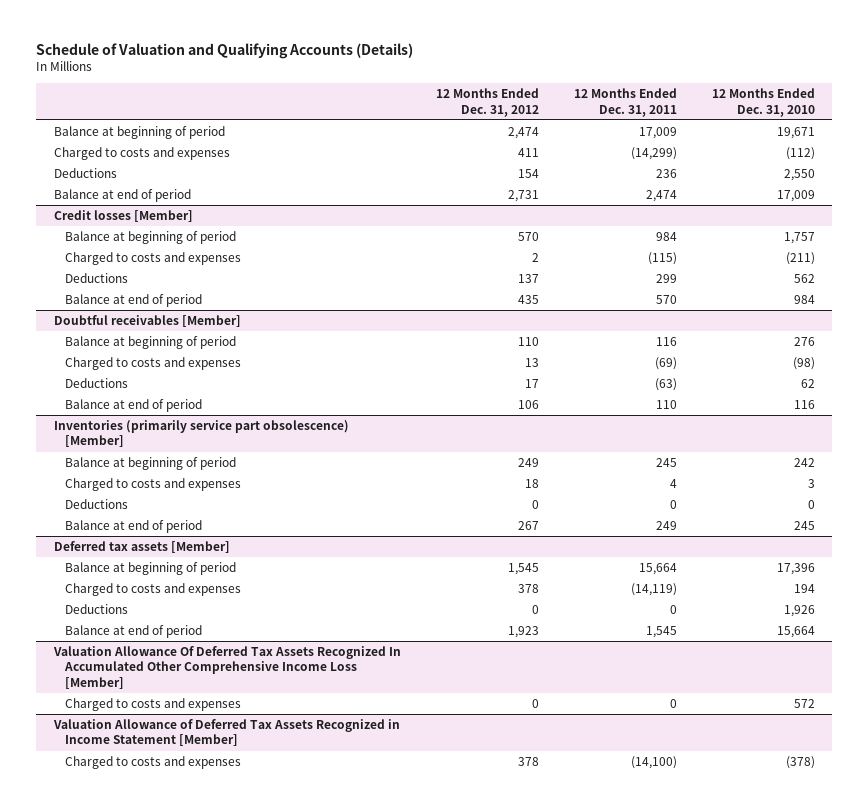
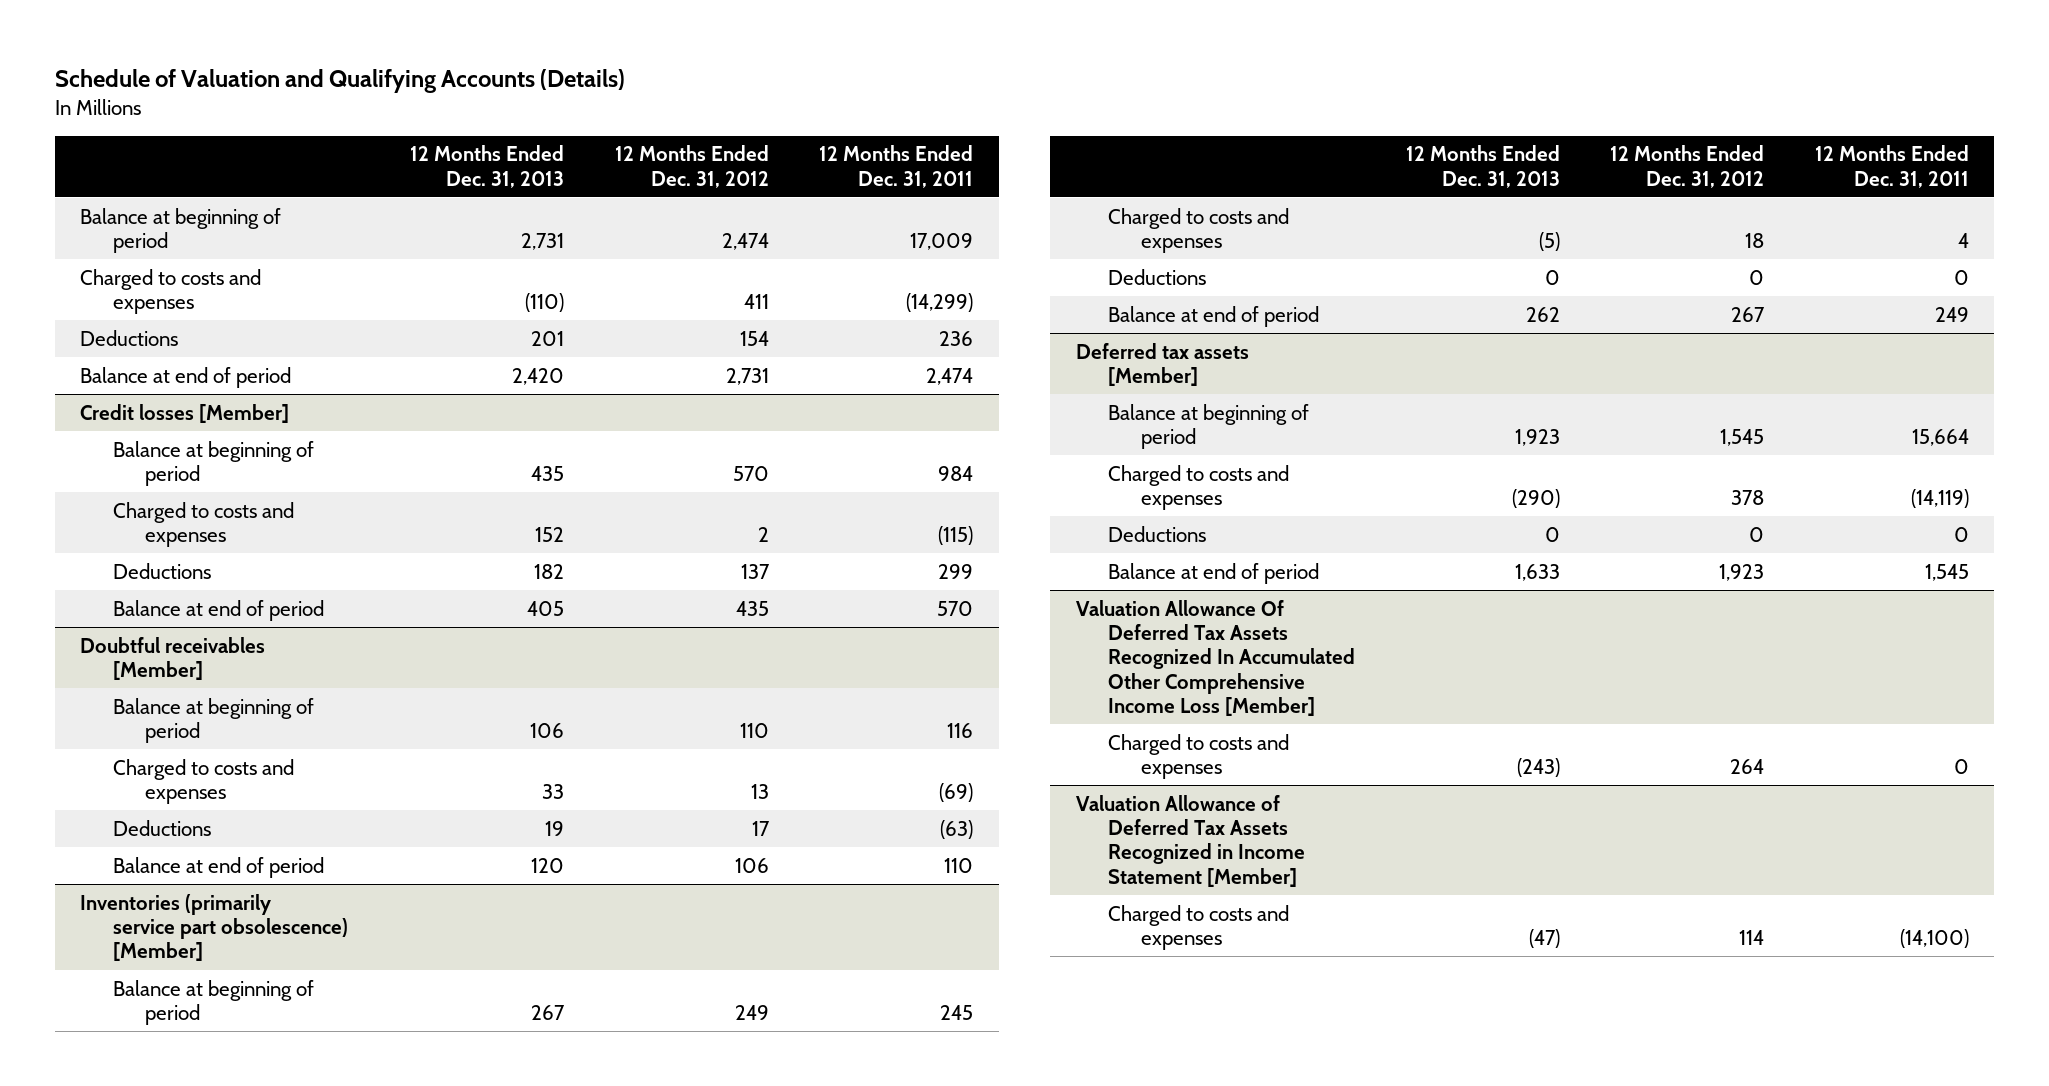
- | 12 Months Ended Dec. 31, 2012 | 12 Months Ended Dec. 31, 2011 | 12 Months Ended Dec. 31, 2010
+ | 12 Months Ended Dec. 31, 2013 | 12 Months Ended Dec. 31, 2012 | 12 Months Ended Dec. 31, 2011
@ Valuation Allowance Of Deferred Tax Assets Recognized In Accumulated Other Comprehensive Income Loss [Member]
- Charged to costs and expenses | 0 | 0 | 572
+ Charged to costs and expenses | (243) | 264 | 0
@ Valuation Allowance of Deferred Tax Assets Recognized in Income Statement [Member]
- Charged to costs and expenses | 378 | (14,100) | (378)
+ Charged to costs and expenses | (47) | 114 | (14,100)

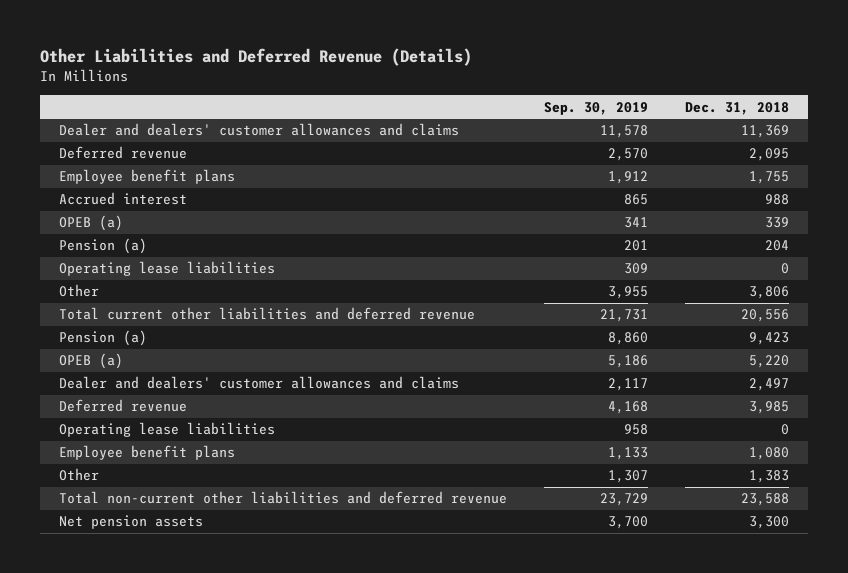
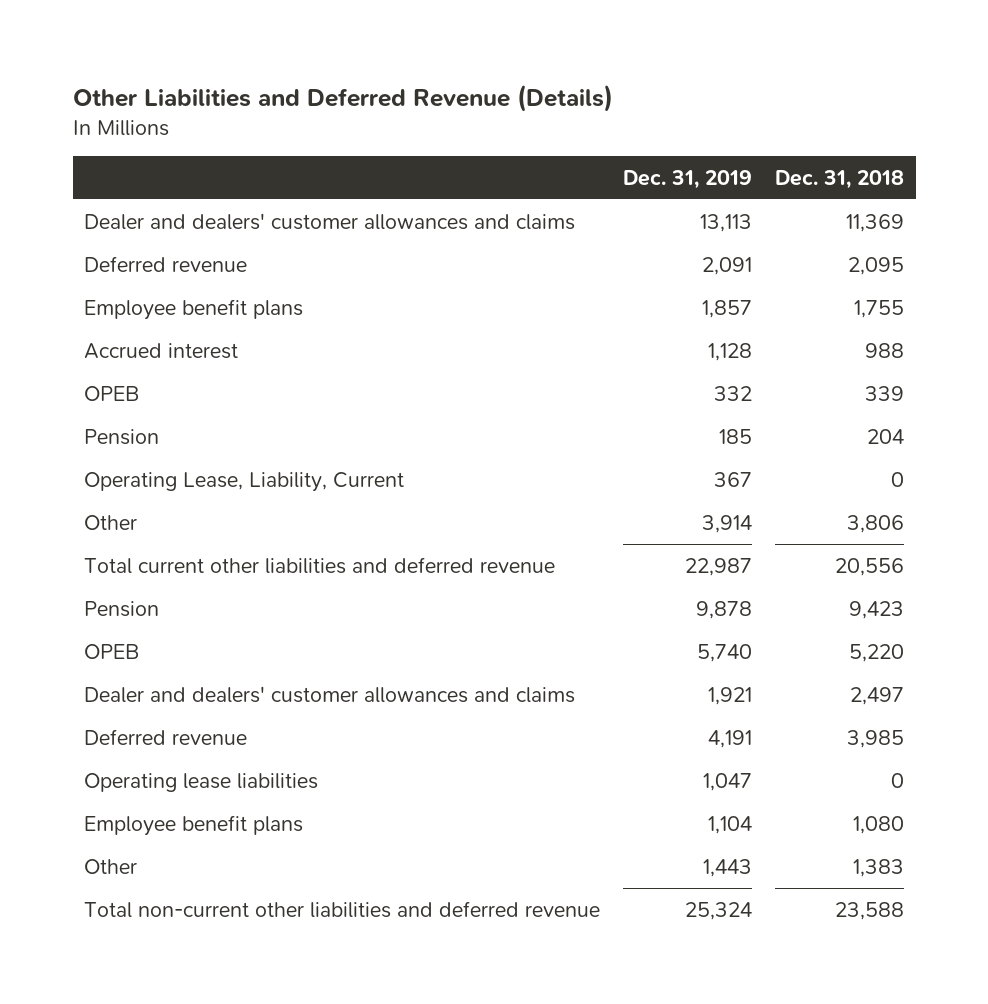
- | Sep. 30, 2019 | Dec. 31, 2018
+ | Dec. 31, 2019 | Dec. 31, 2018
- OPEB (a) | 341 | 339
- Pension (a) | 201 | 204
- Operating lease liabilities | 309 | 0
+ OPEB | 332 | 339
+ Pension | 185 | 204
+ Operating Lease, Liability, Current | 367 | 0
- Pension (a) | 8,860 | 9,423
- OPEB (a) | 5,186 | 5,220
+ Pension | 9,878 | 9,423
+ OPEB | 5,740 | 5,220
- Net pension assets | 3,700 | 3,300

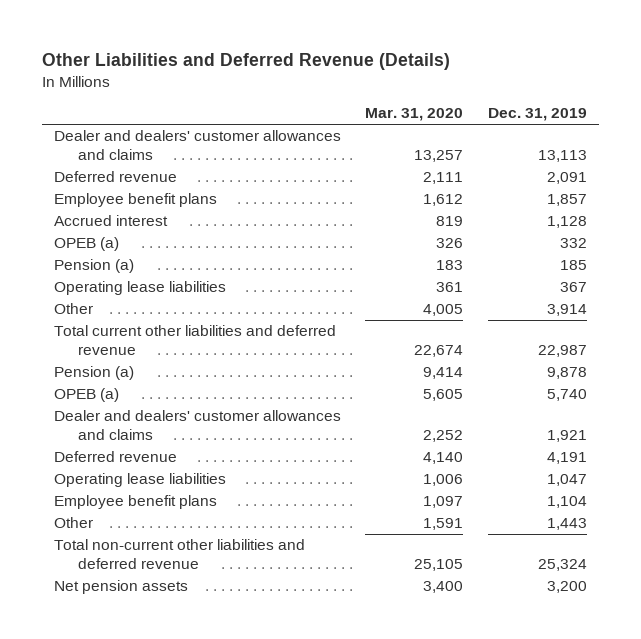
- | Dec. 31, 2019 | Dec. 31, 2018
+ | Mar. 31, 2020 | Dec. 31, 2019
- OPEB | 332 | 339
- Pension | 185 | 204
- Operating Lease, Liability, Current | 367 | 0
+ OPEB (a) | 326 | 332
+ Pension (a) | 183 | 185
+ Operating lease liabilities | 361 | 367
- Pension | 9,878 | 9,423
- OPEB | 5,740 | 5,220
+ Pension (a) | 9,414 | 9,878
+ OPEB (a) | 5,605 | 5,740
+ Net pension assets | 3,400 | 3,200

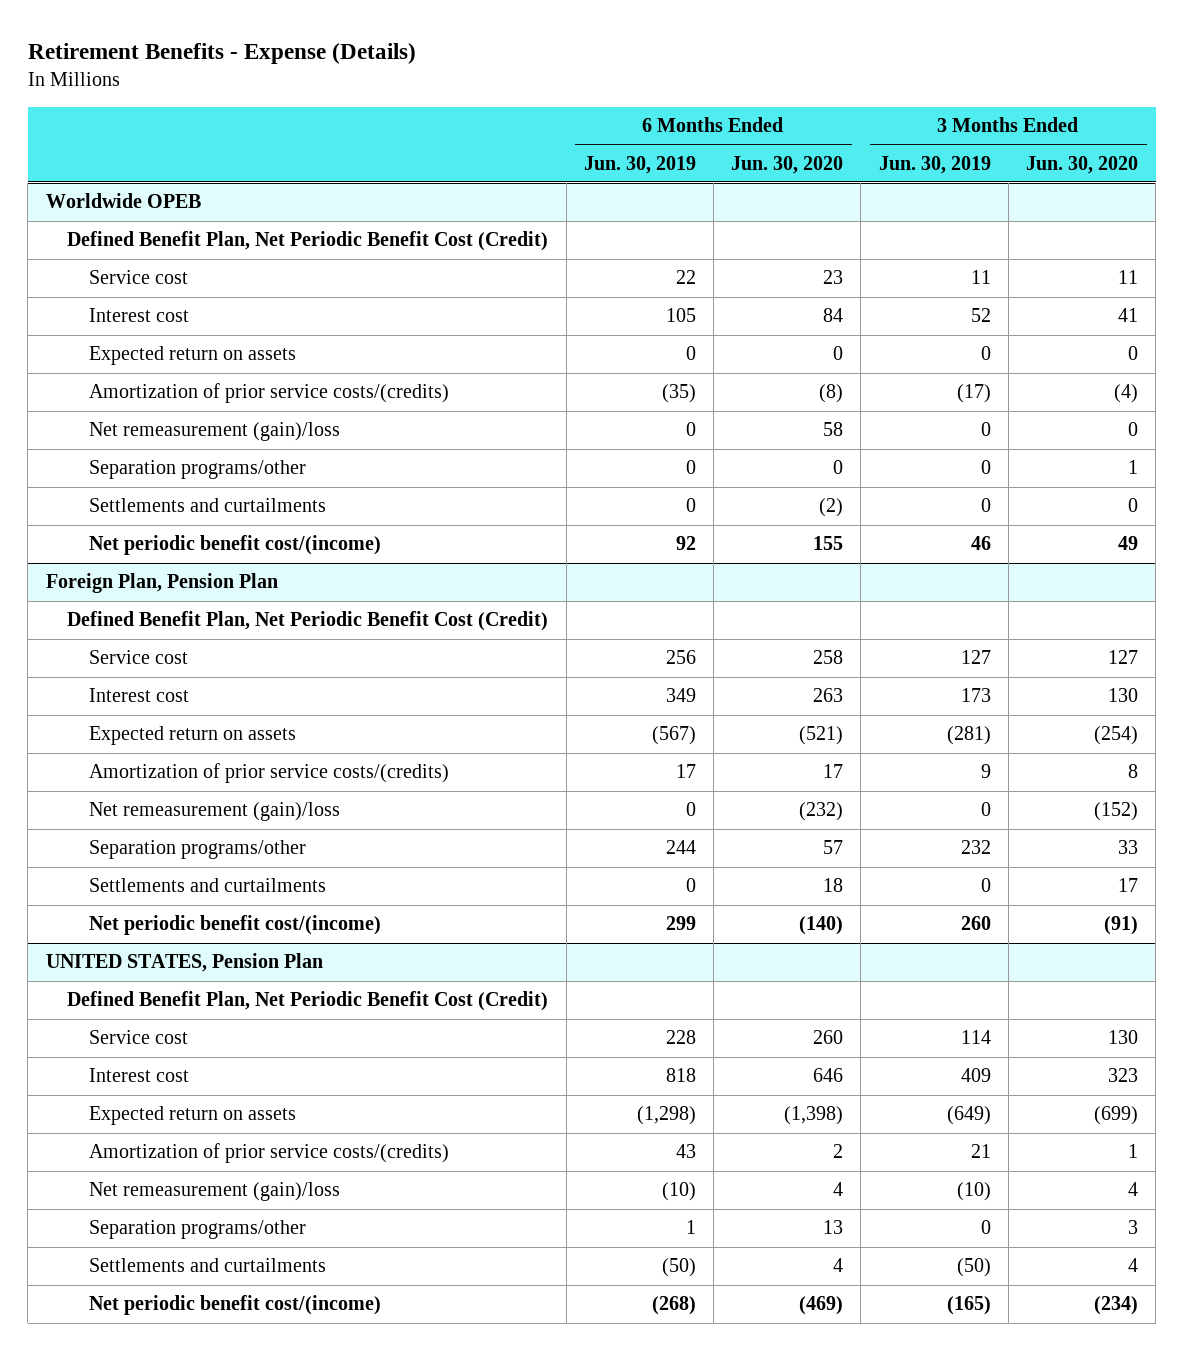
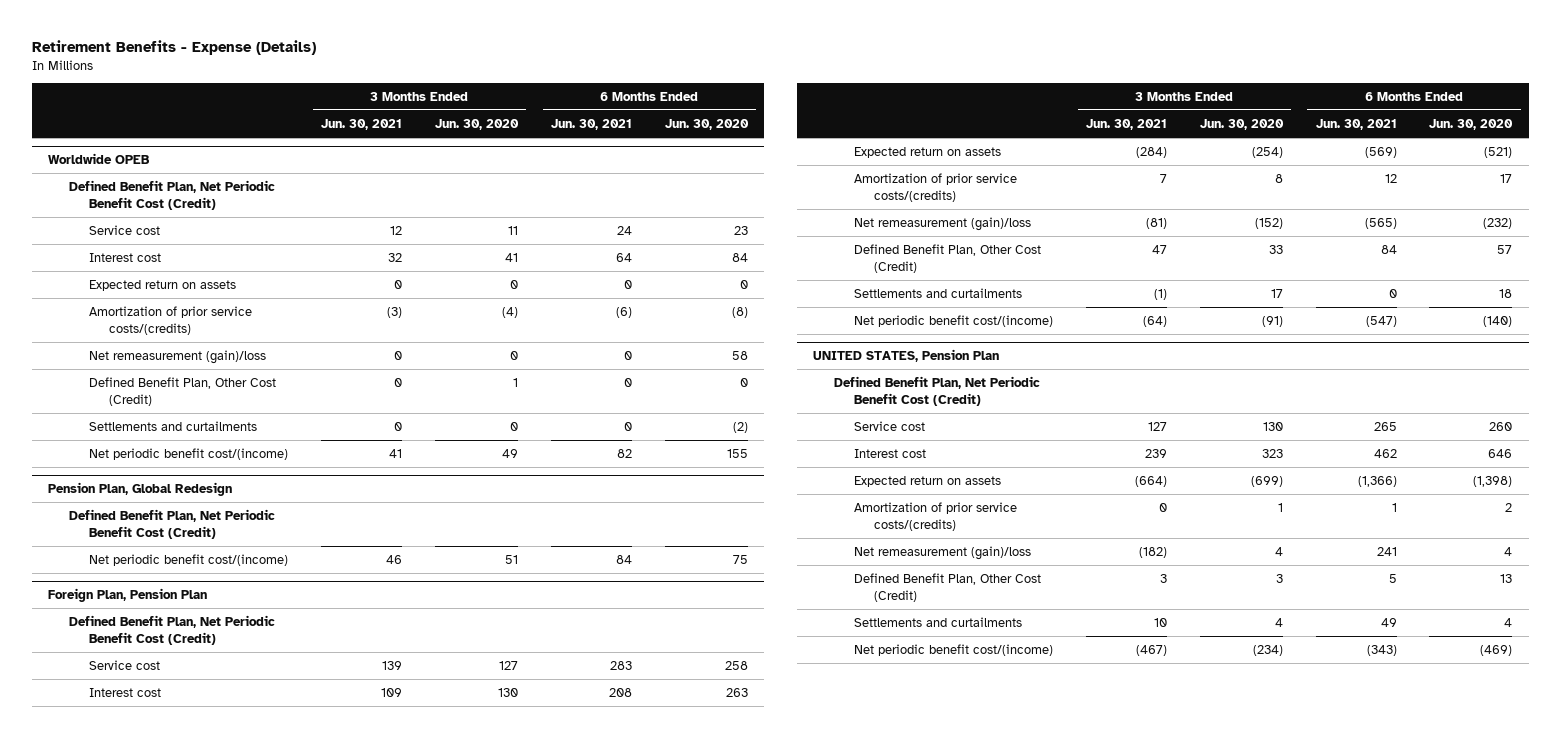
- | 6 Months Ended Jun. 30, 2019 | 6 Months Ended Jun. 30, 2020 | 3 Months Ended Jun. 30, 2019 | 3 Months Ended Jun. 30, 2020
+ | 3 Months Ended Jun. 30, 2021 | 3 Months Ended Jun. 30, 2020 | 6 Months Ended Jun. 30, 2021 | 6 Months Ended Jun. 30, 2020
@ Worldwide OPEB
- Separation programs/other | 0 | 0 | 0 | 1
+ Defined Benefit Plan, Other Cost (Credit) | 0 | 1 | 0 | 0
+ Pension Plan, Global Redesign
+ Defined Benefit Plan, Net Periodic Benefit Cost (Credit)
+ Net periodic benefit cost/(income) | 46 | 51 | 84 | 75
@ Foreign Plan, Pension Plan
- Separation programs/other | 244 | 57 | 232 | 33
+ Defined Benefit Plan, Other Cost (Credit) | 47 | 33 | 84 | 57
@ UNITED STATES, Pension Plan
- Separation programs/other | 1 | 13 | 0 | 3
+ Defined Benefit Plan, Other Cost (Credit) | 3 | 3 | 5 | 13

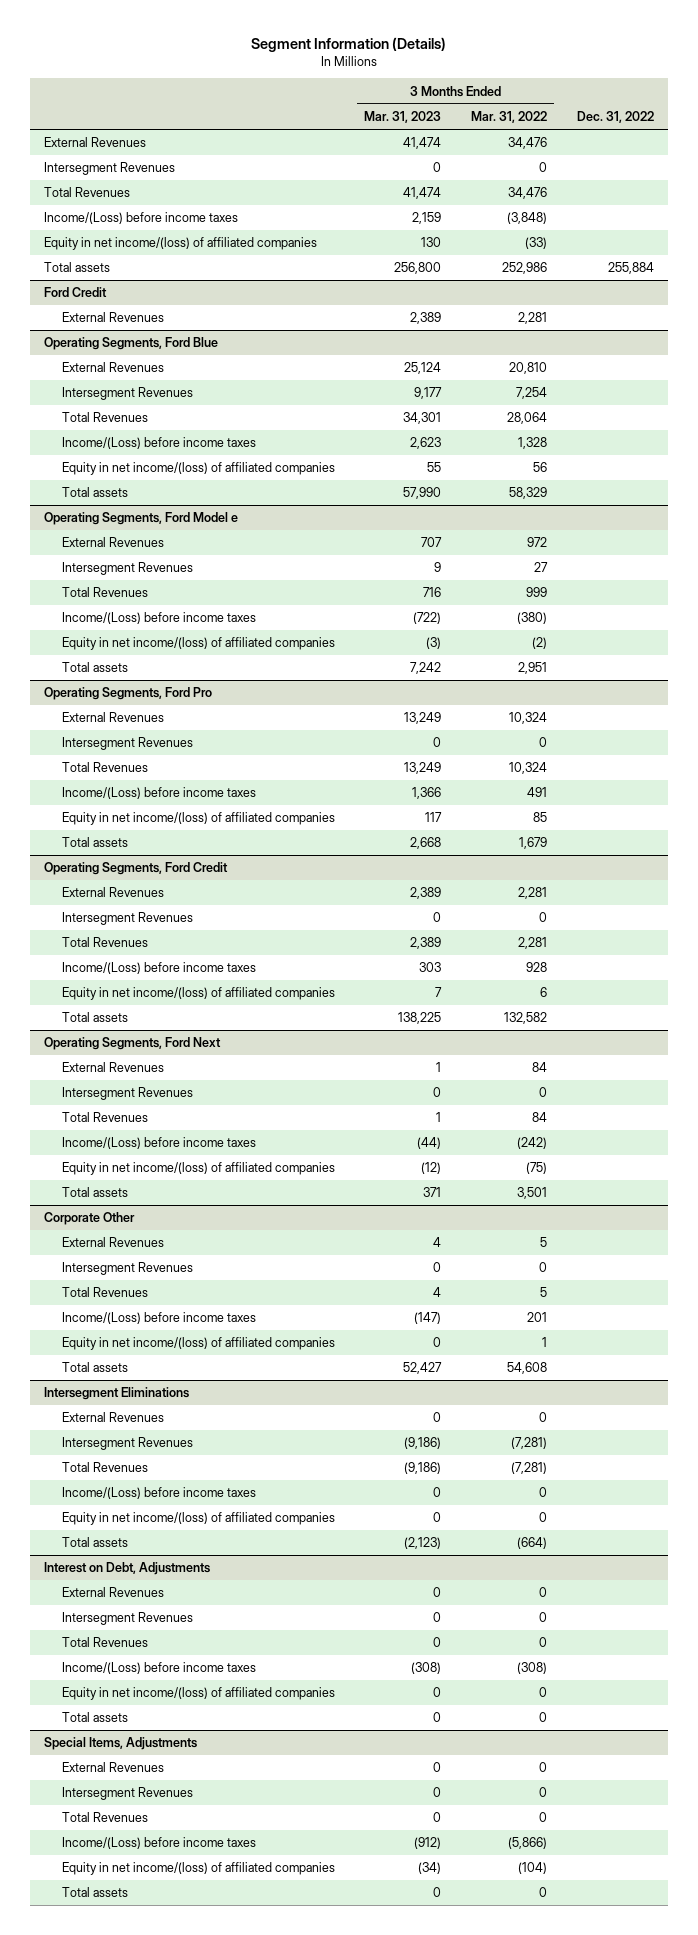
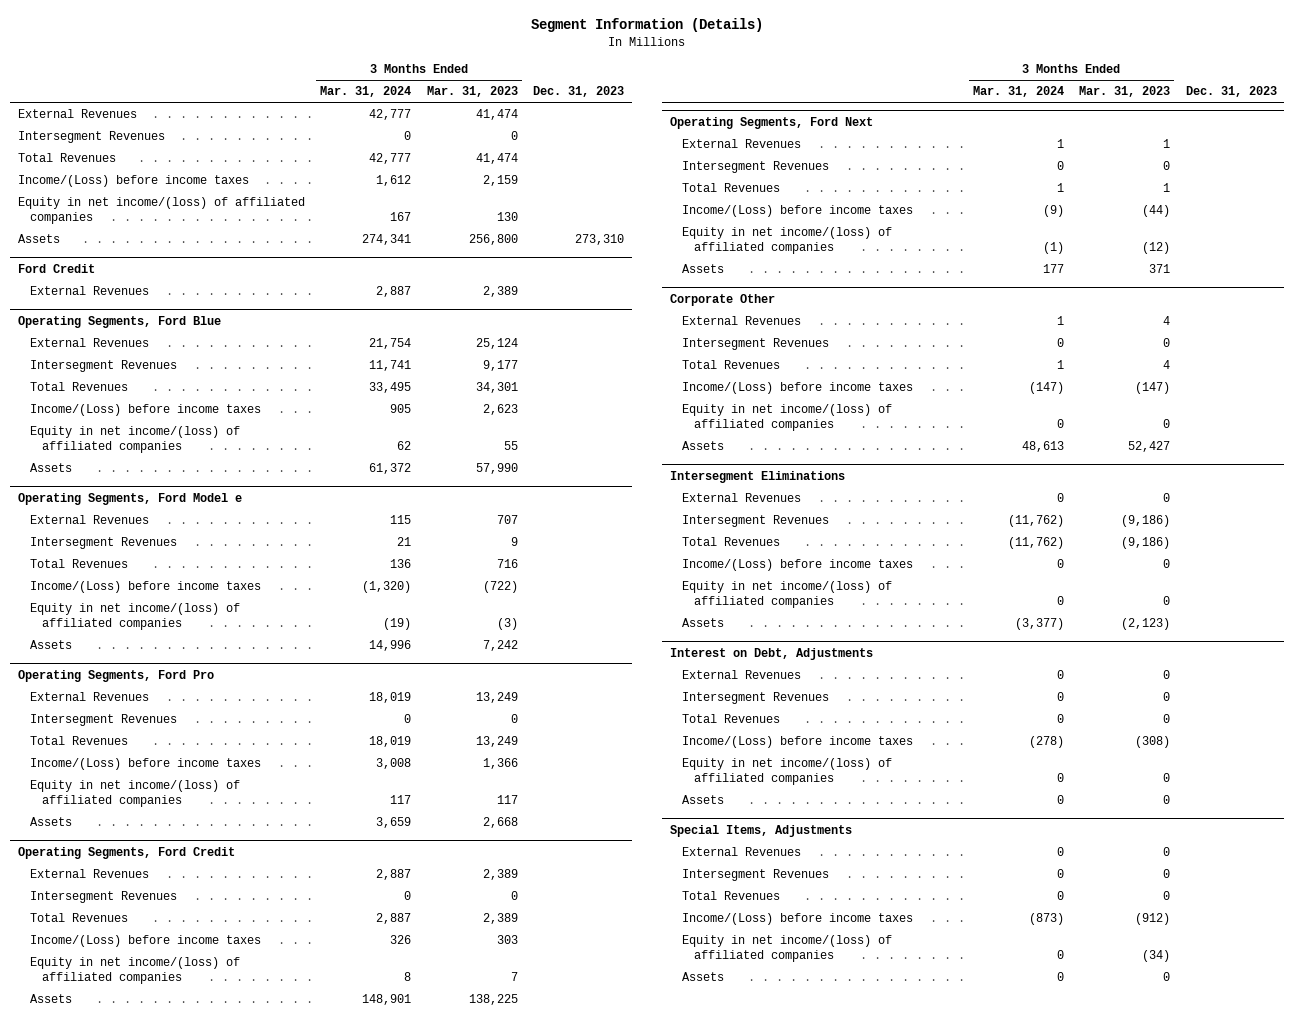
- | 3 Months Ended Mar. 31, 2023 | 3 Months Ended Mar. 31, 2022 | Dec. 31, 2022
+ | 3 Months Ended Mar. 31, 2024 | 3 Months Ended Mar. 31, 2023 | Dec. 31, 2023
- Total assets | 256,800 | 252,986 | 255,884
+ Assets | 274,341 | 256,800 | 273,310
@ Operating Segments, Ford Blue
- Total assets | 57,990 | 58,329 |
+ Assets | 61,372 | 57,990 |
@ Operating Segments, Ford Model e
- Total assets | 7,242 | 2,951 |
+ Assets | 14,996 | 7,242 |
@ Operating Segments, Ford Pro
- Total assets | 2,668 | 1,679 |
+ Assets | 3,659 | 2,668 |
@ Operating Segments, Ford Credit
- Total assets | 138,225 | 132,582 |
+ Assets | 148,901 | 138,225 |
@ Operating Segments, Ford Next
- Total assets | 371 | 3,501 |
+ Assets | 177 | 371 |
@ Corporate Other
- Total assets | 52,427 | 54,608 |
+ Assets | 48,613 | 52,427 |
@ Intersegment Eliminations
- Total assets | (2,123) | (664) |
+ Assets | (3,377) | (2,123) |
@ Interest on Debt, Adjustments
- Total assets | 0 | 0 |
+ Assets | 0 | 0 |
@ Special Items, Adjustments
- Total assets | 0 | 0 |
+ Assets | 0 | 0 |

